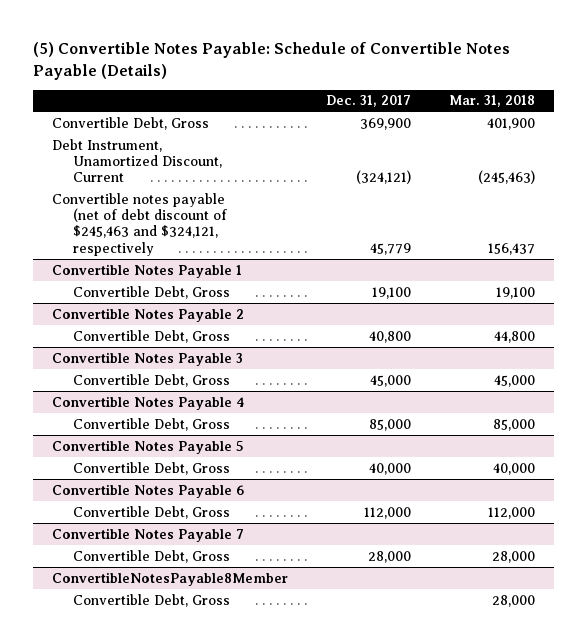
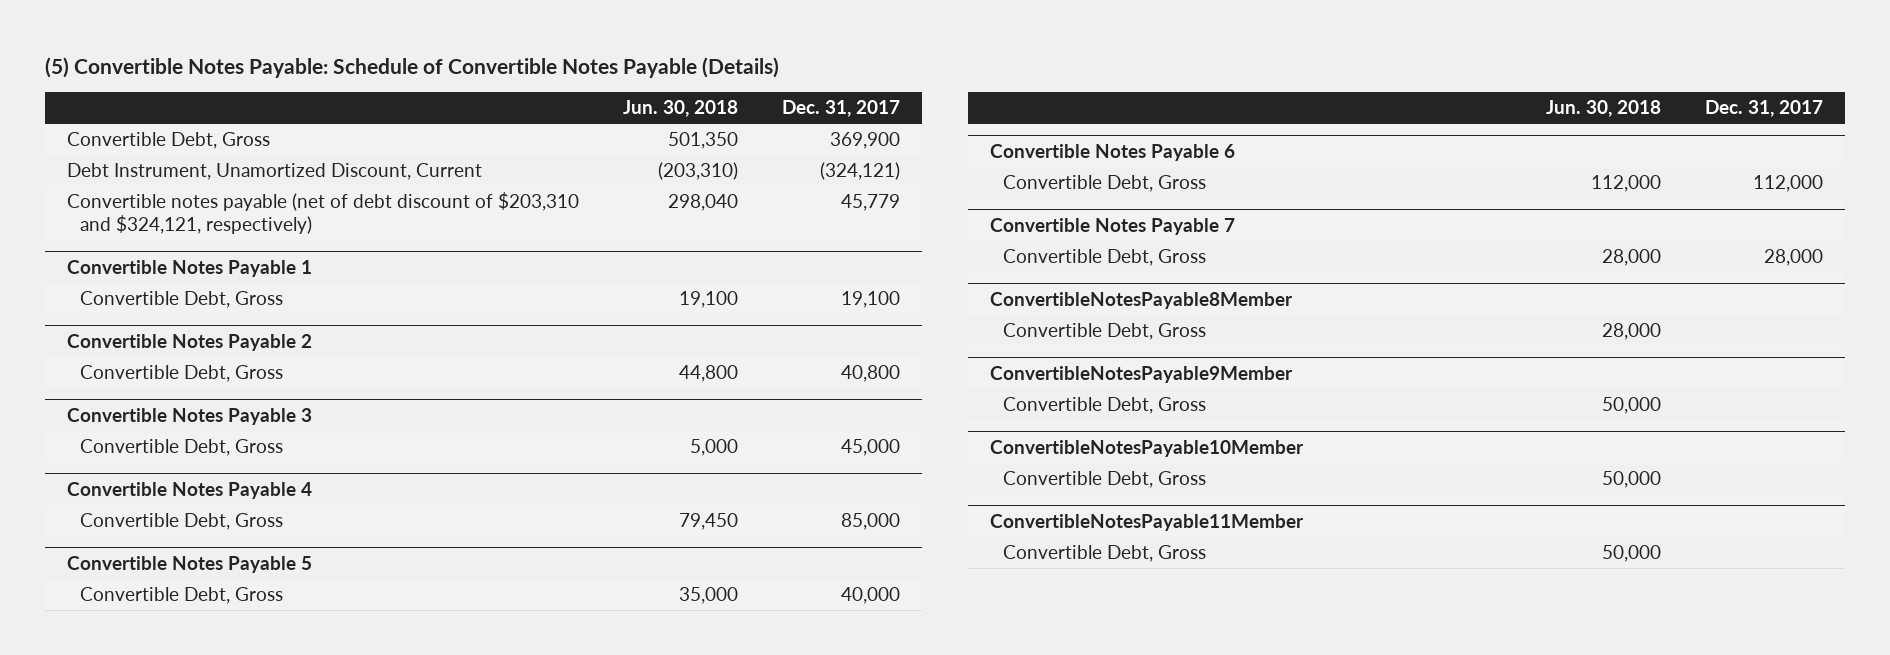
- | Dec. 31, 2017 | Mar. 31, 2018
+ | Jun. 30, 2018 | Dec. 31, 2017
- Convertible notes payable (net of debt discount of $245,463 and $324,121, respectively | 45,779 | 156,437
+ Convertible notes payable (net of debt discount of $203,310 and $324,121, respectively) | 298,040 | 45,779
+ ConvertibleNotesPayable9Member
+ Convertible Debt, Gross | 50,000 |
+ ConvertibleNotesPayable10Member
+ Convertible Debt, Gross | 50,000 |
+ ConvertibleNotesPayable11Member
+ Convertible Debt, Gross | 50,000 |

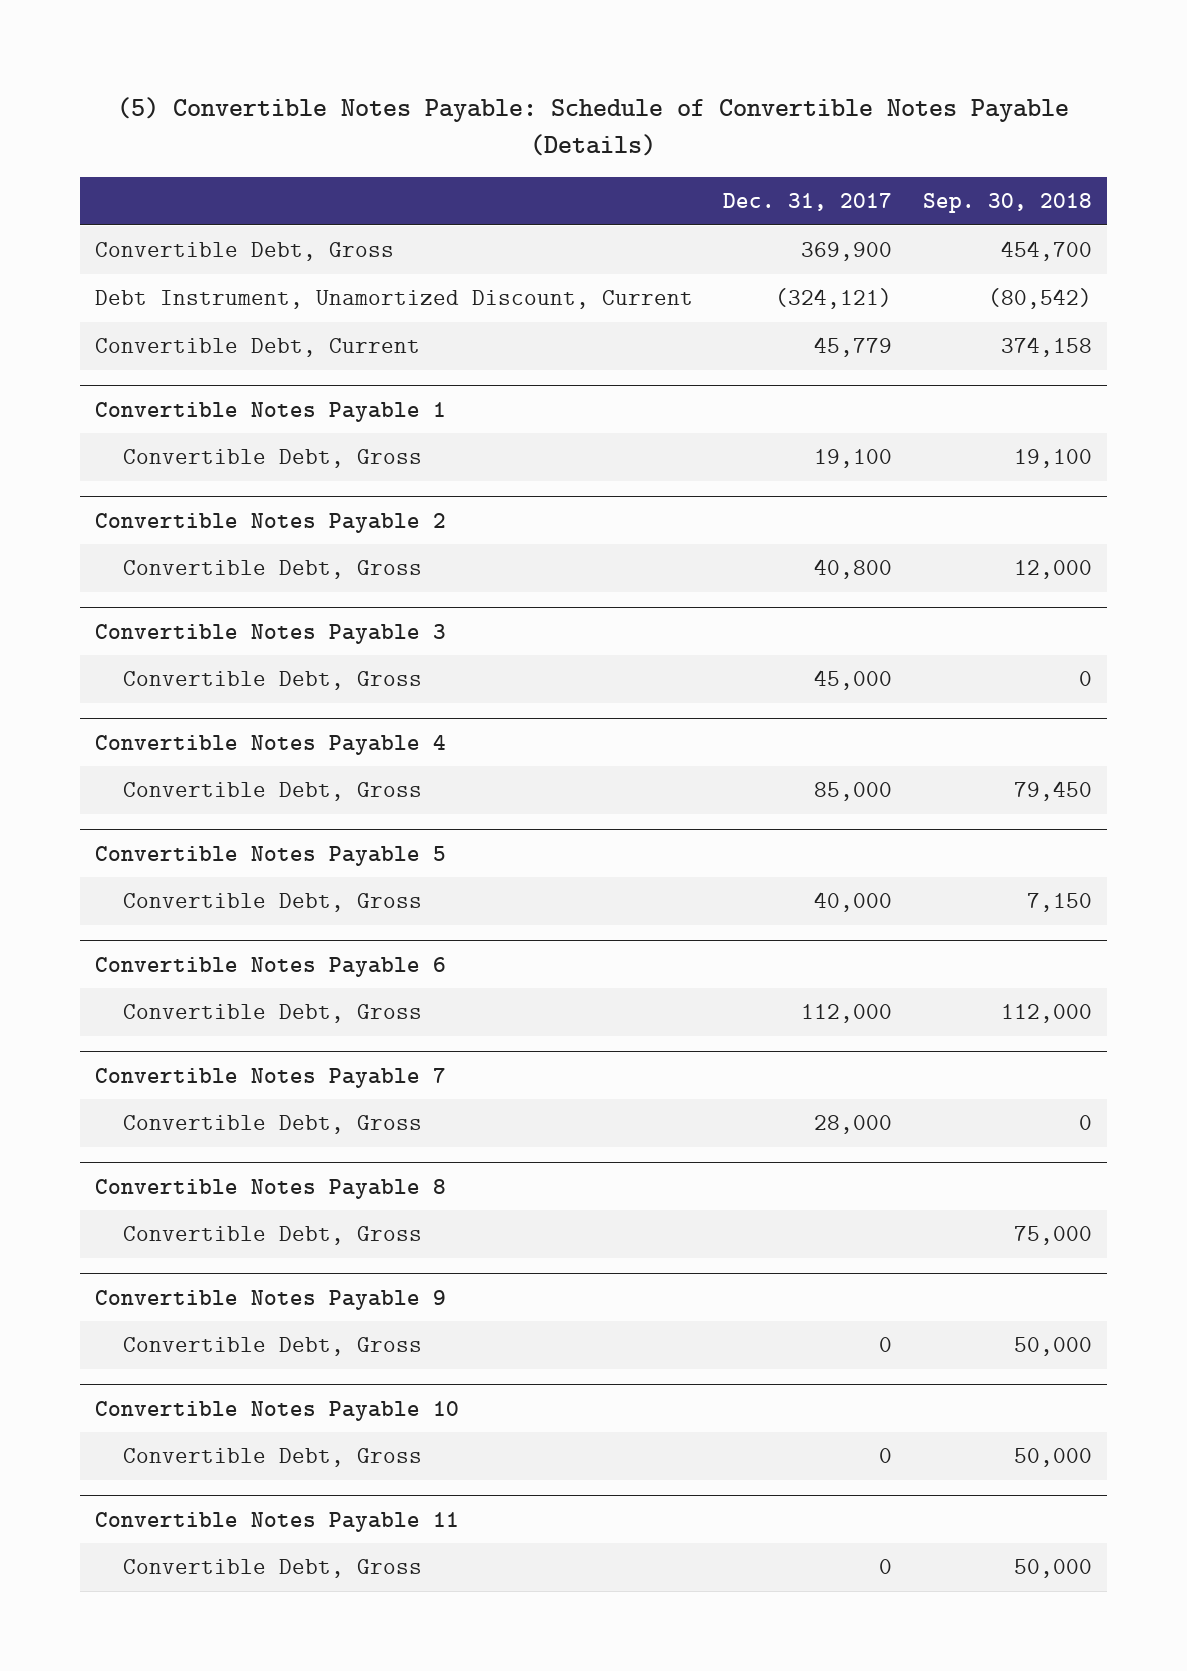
- | Jun. 30, 2018 | Dec. 31, 2017
+ | Dec. 31, 2017 | Sep. 30, 2018
- Convertible notes payable (net of debt discount of $203,310 and $324,121, respectively) | 298,040 | 45,779
+ Convertible Debt, Current | 45,779 | 374,158
- ConvertibleNotesPayable8Member
- Convertible Debt, Gross | 28,000 |
- ConvertibleNotesPayable9Member
- Convertible Debt, Gross | 50,000 |
- ConvertibleNotesPayable10Member
- Convertible Debt, Gross | 50,000 |
- ConvertibleNotesPayable11Member
+ Convertible Notes Payable 8
+ Convertible Notes Payable 9
+ Convertible Debt, Gross | 0 | 50,000
+ Convertible Notes Payable 10
+ Convertible Debt, Gross | 0 | 50,000
+ Convertible Notes Payable 11
+ Convertible Debt, Gross | 0 | 50,000

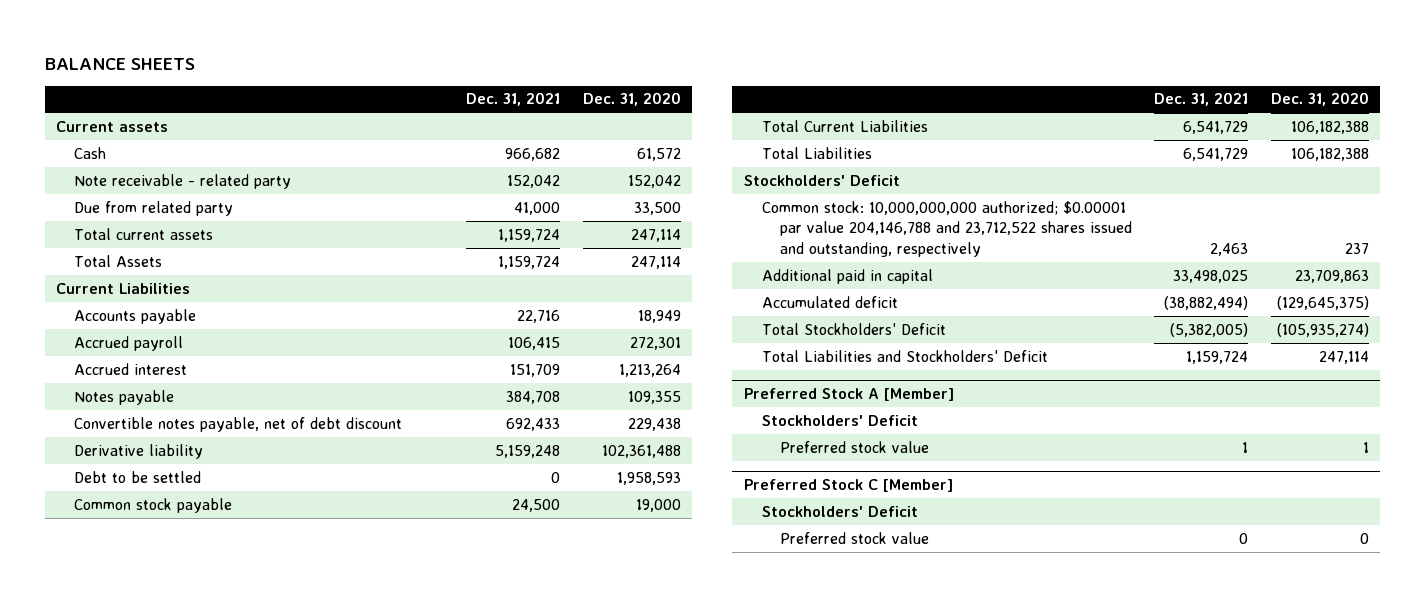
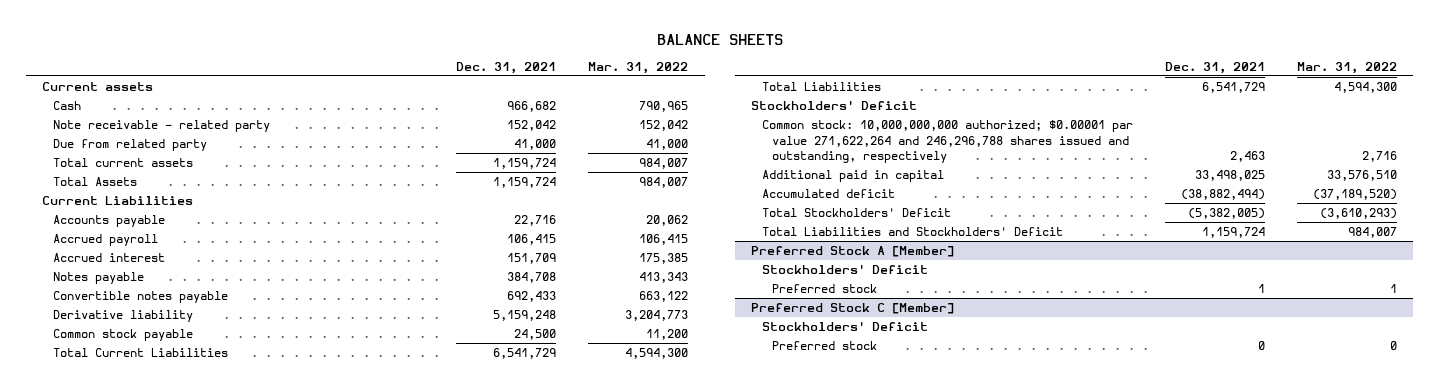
- | Dec. 31, 2021 | Dec. 31, 2020
+ | Dec. 31, 2021 | Mar. 31, 2022
- Convertible notes payable, net of debt discount | 692,433 | 229,438
+ Convertible notes payable | 692,433 | 663,122
- Debt to be settled | 0 | 1,958,593
- Common stock: 10,000,000,000 authorized; $0.00001 par value 204,146,788 and 23,712,522 shares issued and outstanding, respectively | 2,463 | 237
+ Common stock: 10,000,000,000 authorized; $0.00001 par value 271,622,264 and 246,296,788 shares issued and outstanding, respectively | 2,463 | 2,716
@ Preferred Stock A [Member]
- Preferred stock value | 1 | 1
+ Preferred stock | 1 | 1
@ Preferred Stock C [Member]
- Preferred stock value | 0 | 0
+ Preferred stock | 0 | 0

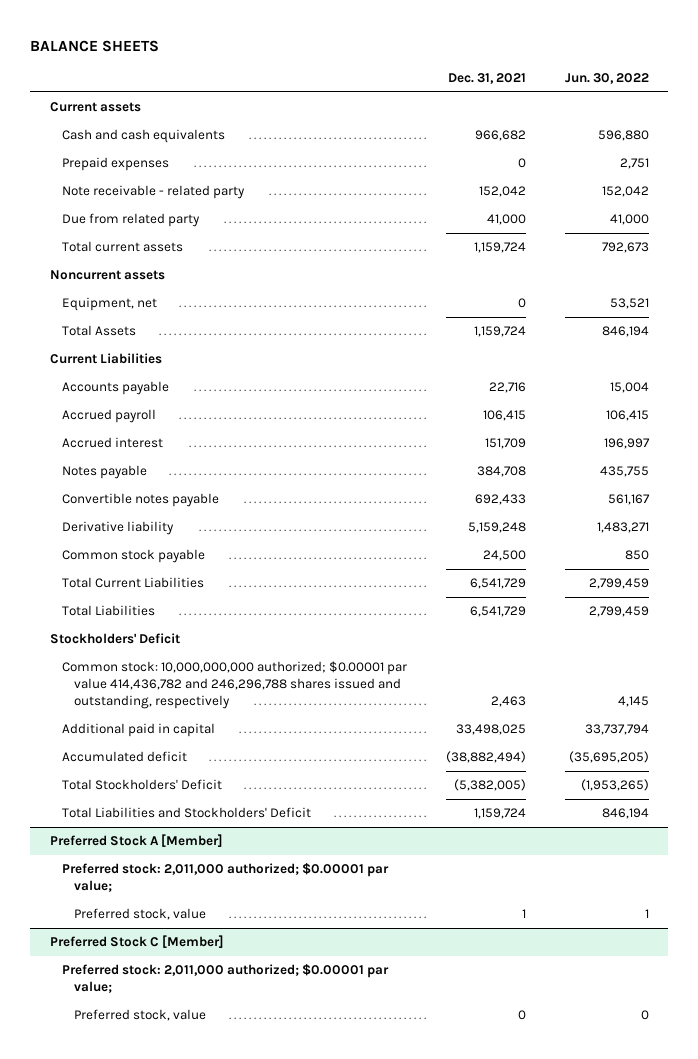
- | Dec. 31, 2021 | Mar. 31, 2022
+ | Dec. 31, 2021 | Jun. 30, 2022
- Cash | 966,682 | 790,965
+ Cash and cash equivalents | 966,682 | 596,880
+ Prepaid expenses | 0 | 2,751
+ Noncurrent assets
+ Equipment, net | 0 | 53,521
- Common stock: 10,000,000,000 authorized; $0.00001 par value 271,622,264 and 246,296,788 shares issued and outstanding, respectively | 2,463 | 2,716
+ Common stock: 10,000,000,000 authorized; $0.00001 par value 414,436,782 and 246,296,788 shares issued and outstanding, respectively | 2,463 | 4,145
@ Preferred Stock A [Member]
- Stockholders' Deficit
- Preferred stock | 1 | 1
+ Preferred stock: 2,011,000 authorized; $0.00001 par value;
+ Preferred stock, value | 1 | 1
@ Preferred Stock C [Member]
- Stockholders' Deficit
- Preferred stock | 0 | 0
+ Preferred stock: 2,011,000 authorized; $0.00001 par value;
+ Preferred stock, value | 0 | 0

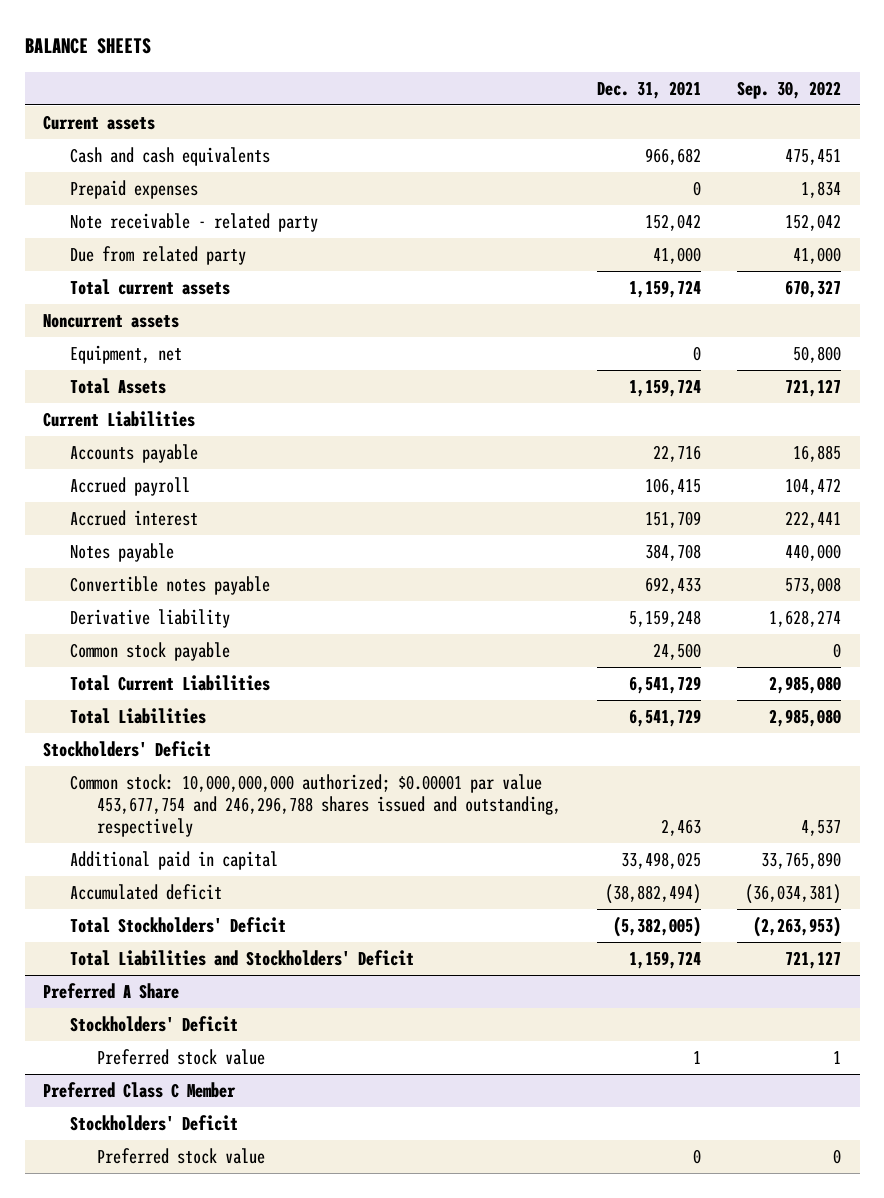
- | Dec. 31, 2021 | Jun. 30, 2022
+ | Dec. 31, 2021 | Sep. 30, 2022
- Common stock: 10,000,000,000 authorized; $0.00001 par value 414,436,782 and 246,296,788 shares issued and outstanding, respectively | 2,463 | 4,145
+ Common stock: 10,000,000,000 authorized; $0.00001 par value 453,677,754 and 246,296,788 shares issued and outstanding, respectively | 2,463 | 4,537
- Preferred Stock A [Member]
- Preferred stock: 2,011,000 authorized; $0.00001 par value;
- Preferred stock, value | 1 | 1
- Preferred Stock C [Member]
- Preferred stock: 2,011,000 authorized; $0.00001 par value;
- Preferred stock, value | 0 | 0
+ Preferred A Share
+ Stockholders' Deficit
+ Preferred stock value | 1 | 1
+ Preferred Class C Member
+ Stockholders' Deficit
+ Preferred stock value | 0 | 0

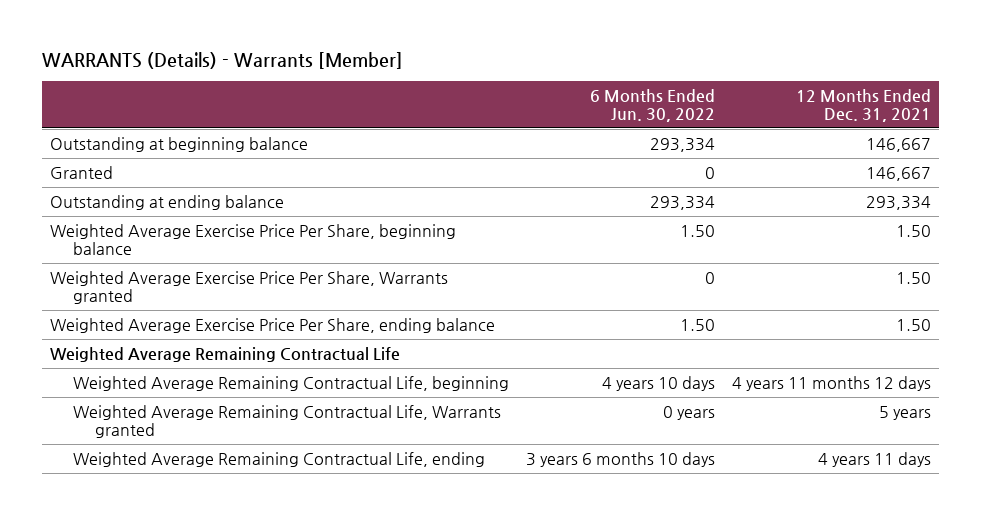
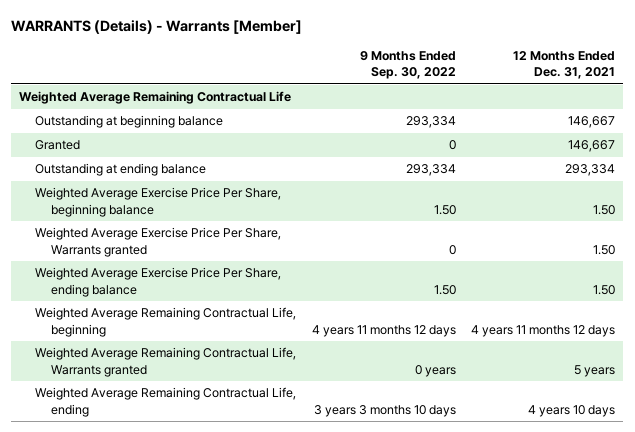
- | 6 Months Ended Jun. 30, 2022 | 12 Months Ended Dec. 31, 2021
+ | 9 Months Ended Sep. 30, 2022 | 12 Months Ended Dec. 31, 2021
moved up: Weighted Average Remaining Contractual Life
- Weighted Average Remaining Contractual Life, ending | 3 years 6 months 10 days | 4 years 11 days
+ Weighted Average Remaining Contractual Life, ending | 3 years 3 months 10 days | 4 years 10 days

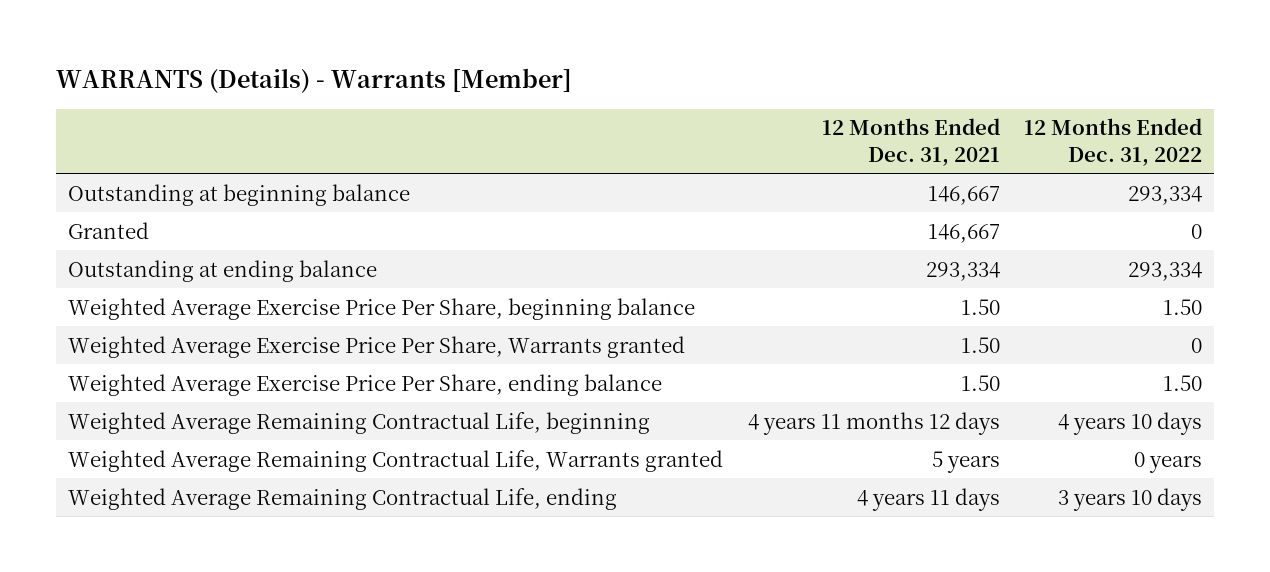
- | 9 Months Ended Sep. 30, 2022 | 12 Months Ended Dec. 31, 2021
+ | 12 Months Ended Dec. 31, 2021 | 12 Months Ended Dec. 31, 2022
- Weighted Average Remaining Contractual Life
- Weighted Average Remaining Contractual Life, ending | 3 years 3 months 10 days | 4 years 10 days
+ Weighted Average Remaining Contractual Life, ending | 4 years 11 days | 3 years 10 days

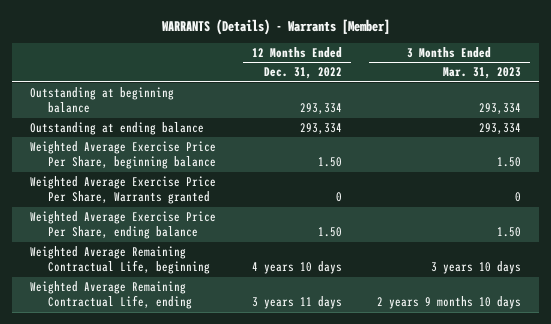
- | 12 Months Ended Dec. 31, 2021 | 12 Months Ended Dec. 31, 2022
+ | 12 Months Ended Dec. 31, 2022 | 3 Months Ended Mar. 31, 2023
- Granted | 146,667 | 0
- Weighted Average Remaining Contractual Life, Warrants granted | 5 years | 0 years
- Weighted Average Remaining Contractual Life, ending | 4 years 11 days | 3 years 10 days
+ Weighted Average Remaining Contractual Life, ending | 3 years 11 days | 2 years 9 months 10 days

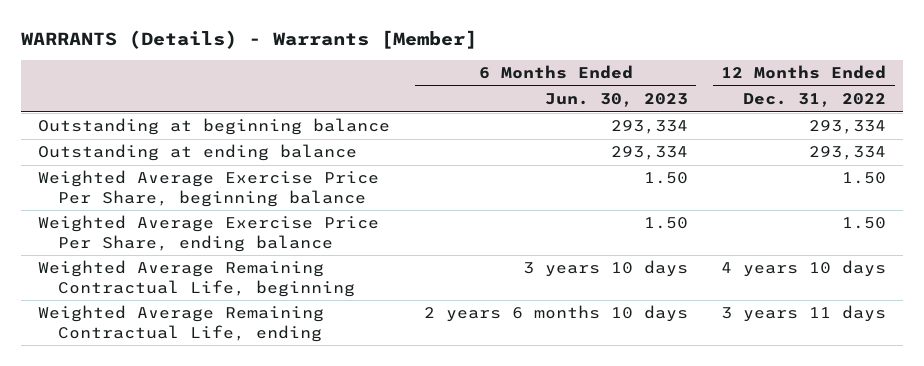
- | 12 Months Ended Dec. 31, 2022 | 3 Months Ended Mar. 31, 2023
+ | 6 Months Ended Jun. 30, 2023 | 12 Months Ended Dec. 31, 2022
- Weighted Average Exercise Price Per Share, Warrants granted | 0 | 0

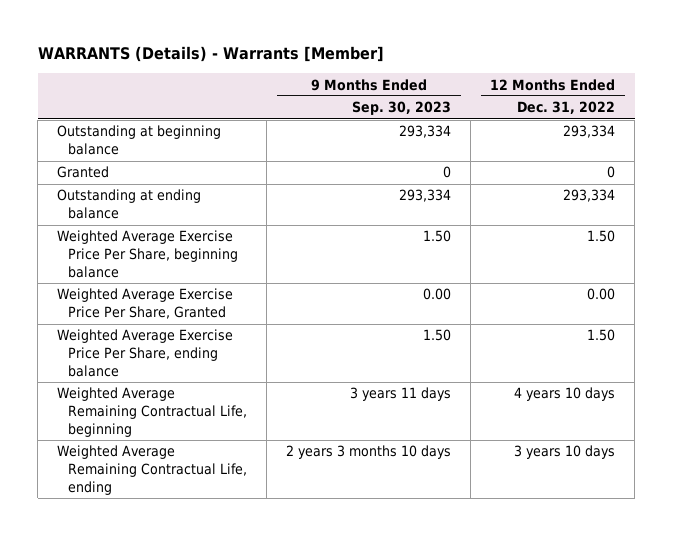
- | 6 Months Ended Jun. 30, 2023 | 12 Months Ended Dec. 31, 2022
+ | 9 Months Ended Sep. 30, 2023 | 12 Months Ended Dec. 31, 2022
+ Granted | 0 | 0
+ Weighted Average Exercise Price Per Share, Granted | 0.00 | 0.00
- Weighted Average Remaining Contractual Life, ending | 2 years 6 months 10 days | 3 years 11 days
+ Weighted Average Remaining Contractual Life, ending | 2 years 3 months 10 days | 3 years 10 days

